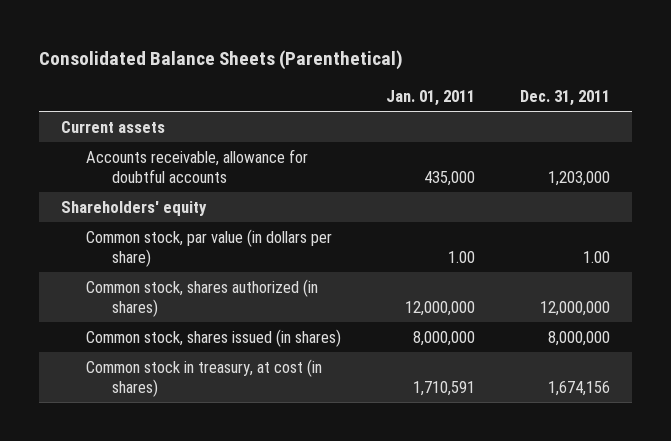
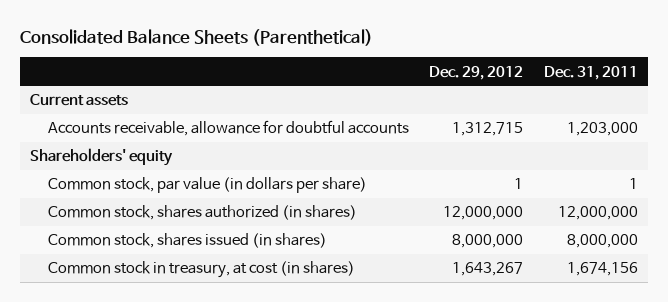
- | Jan. 01, 2011 | Dec. 31, 2011
+ | Dec. 29, 2012 | Dec. 31, 2011
- Common stock, par value (in dollars per share) | 1.00 | 1.00
+ Common stock, par value (in dollars per share) | 1 | 1

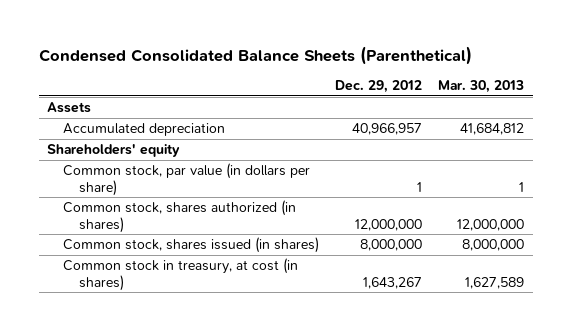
- Consolidated Balance Sheets (Parenthetical)
+ Condensed Consolidated Balance Sheets (Parenthetical)
- | Dec. 29, 2012 | Dec. 31, 2011
+ | Dec. 29, 2012 | Mar. 30, 2013
- Current assets
- Accounts receivable, allowance for doubtful accounts | 1,312,715 | 1,203,000
+ Assets
+ Accumulated depreciation | 40,966,957 | 41,684,812

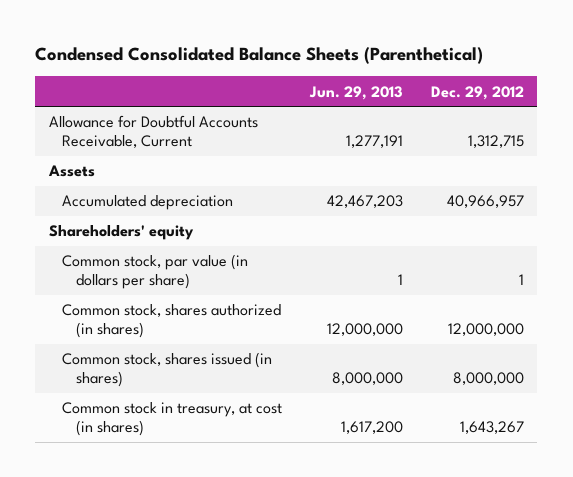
- | Dec. 29, 2012 | Mar. 30, 2013
+ | Jun. 29, 2013 | Dec. 29, 2012
+ Allowance for Doubtful Accounts Receivable, Current | 1,277,191 | 1,312,715

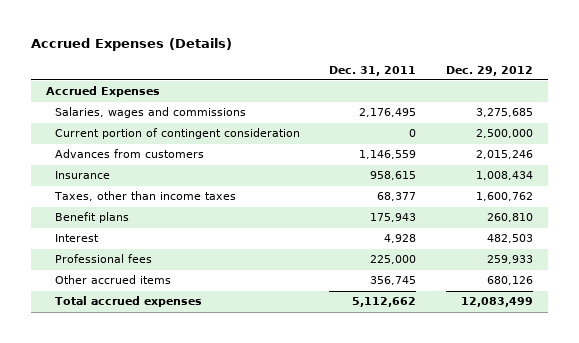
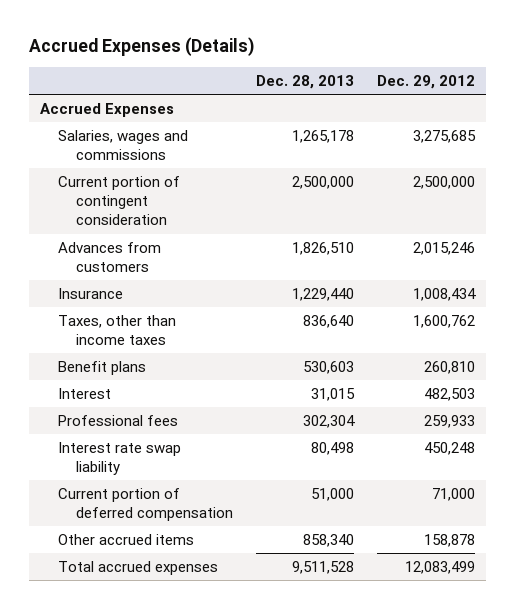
- | Dec. 31, 2011 | Dec. 29, 2012
+ | Dec. 28, 2013 | Dec. 29, 2012
- Other accrued items | 356,745 | 680,126
+ Interest rate swap liability | 80,498 | 450,248
+ Current portion of deferred compensation | 51,000 | 71,000
+ Other accrued items | 858,340 | 158,878

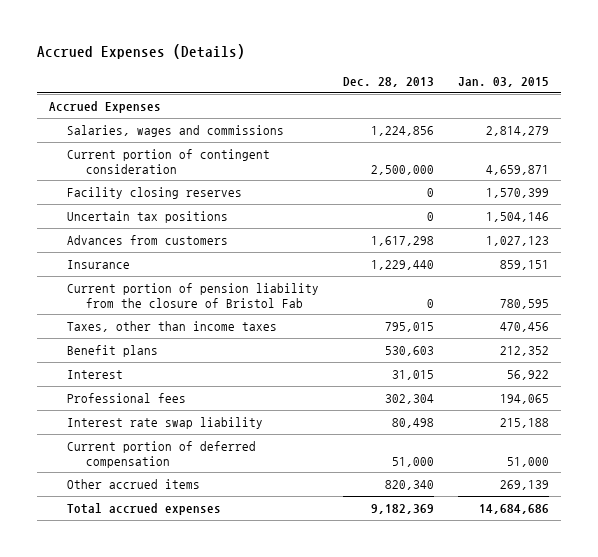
- | Dec. 28, 2013 | Dec. 29, 2012
+ | Dec. 28, 2013 | Jan. 03, 2015
- Salaries, wages and commissions | 1,265,178 | 3,275,685
+ Salaries, wages and commissions | 1,224,856 | 2,814,279
- Advances from customers | 1,826,510 | 2,015,246
+ Facility closing reserves | 0 | 1,570,399
+ Uncertain tax positions | 0 | 1,504,146
+ Advances from customers | 1,617,298 | 1,027,123
- Taxes, other than income taxes | 836,640 | 1,600,762
+ Current portion of pension liability from the closure of Bristol Fab | 0 | 780,595
+ Taxes, other than income taxes | 795,015 | 470,456
- Other accrued items | 858,340 | 158,878
- Total accrued expenses | 9,511,528 | 12,083,499
+ Other accrued items | 820,340 | 269,139
+ Total accrued expenses | 9,182,369 | 14,684,686

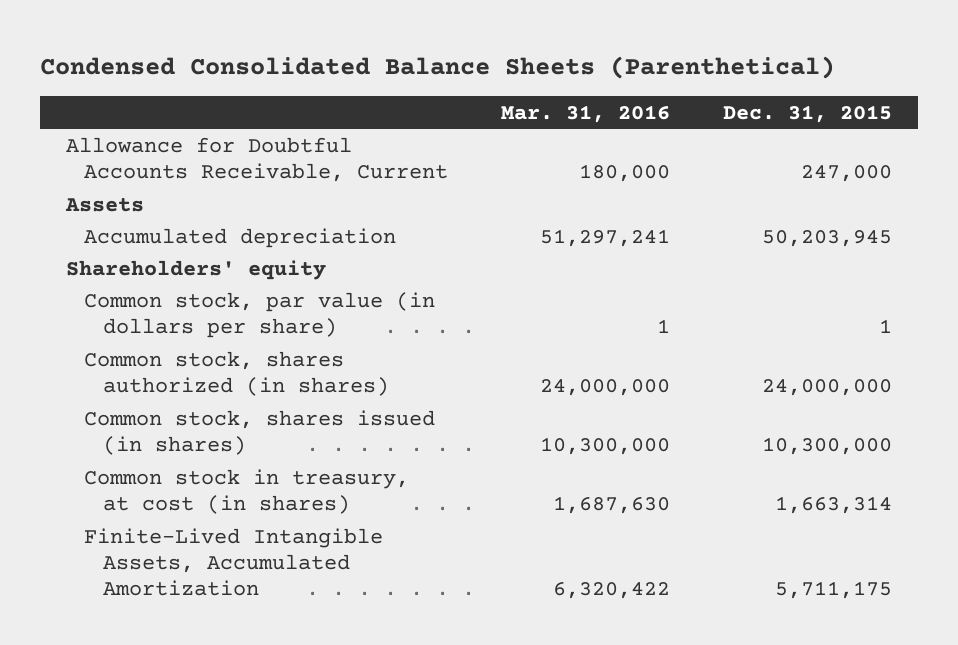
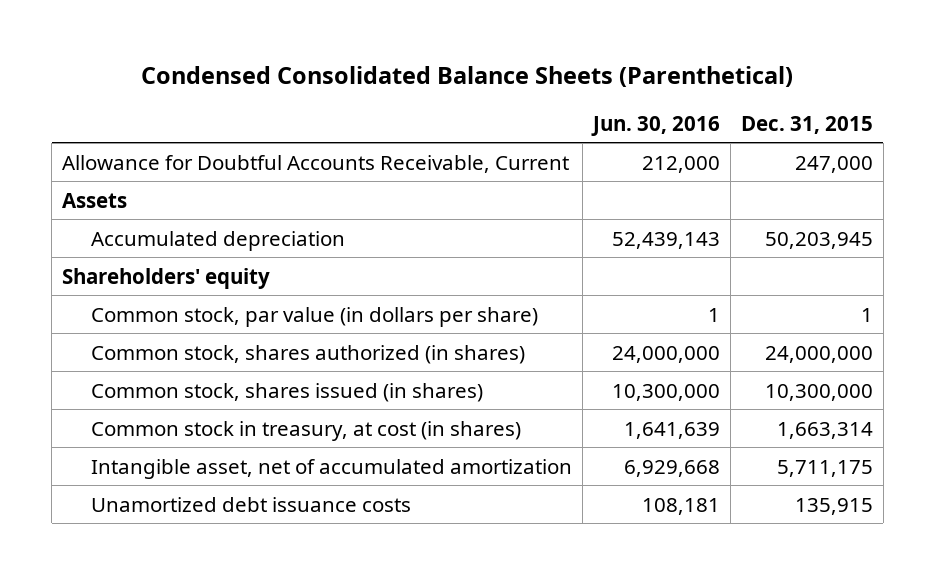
- | Mar. 31, 2016 | Dec. 31, 2015
+ | Jun. 30, 2016 | Dec. 31, 2015
- Finite-Lived Intangible Assets, Accumulated Amortization | 6,320,422 | 5,711,175
+ Intangible asset, net of accumulated amortization | 6,929,668 | 5,711,175
+ Unamortized debt issuance costs | 108,181 | 135,915

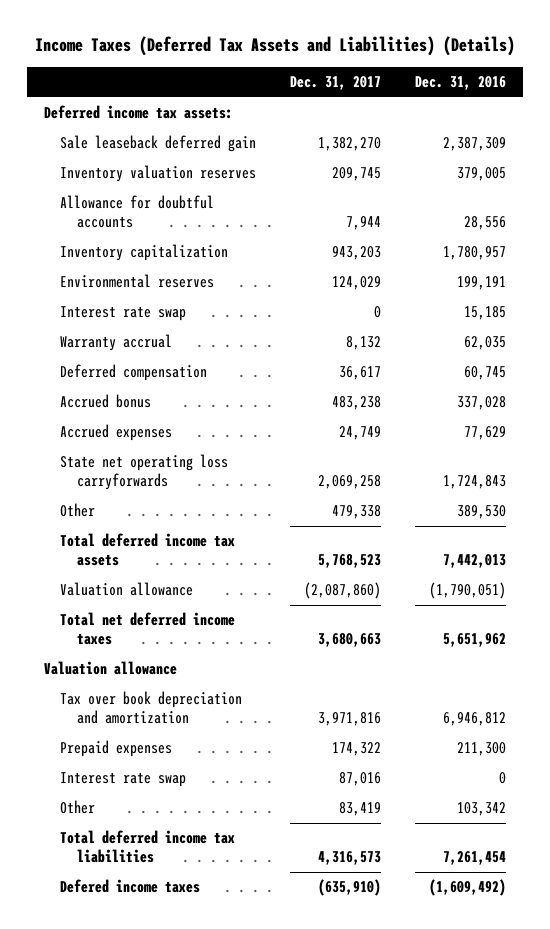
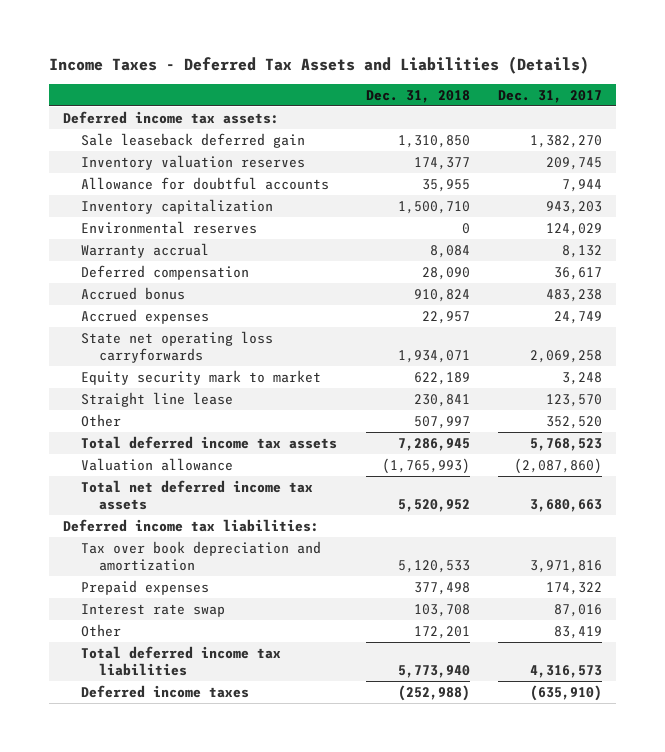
- Income Taxes (Deferred Tax Assets and Liabilities) (Details)
+ Income Taxes - Deferred Tax Assets and Liabilities (Details)
- | Dec. 31, 2017 | Dec. 31, 2016
+ | Dec. 31, 2018 | Dec. 31, 2017
- Interest rate swap | 0 | 15,185
- Other | 479,338 | 389,530
+ Equity security mark to market | 622,189 | 3,248
+ Straight line lease | 230,841 | 123,570
+ Other | 507,997 | 352,520
- Total net deferred income taxes | 3,680,663 | 5,651,962
- Valuation allowance
+ Total net deferred income tax assets | 5,520,952 | 3,680,663
+ Deferred income tax liabilities:
- Defered income taxes | (635,910) | (1,609,492)
+ Deferred income taxes | (252,988) | (635,910)

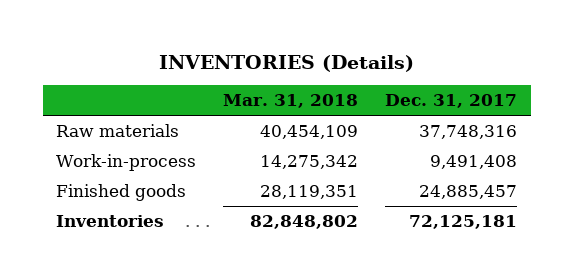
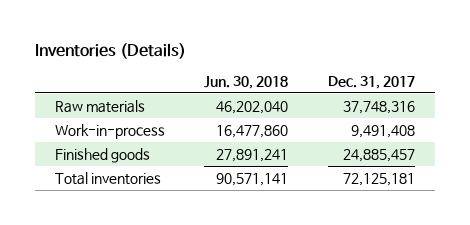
- INVENTORIES (Details)
+ Inventories (Details)
- | Mar. 31, 2018 | Dec. 31, 2017
+ | Jun. 30, 2018 | Dec. 31, 2017
- Inventories | 82,848,802 | 72,125,181
+ Total inventories | 90,571,141 | 72,125,181

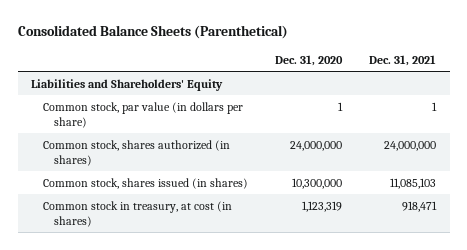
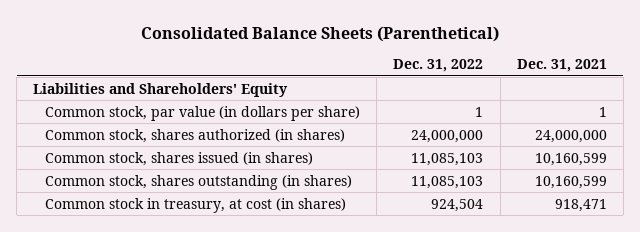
- | Dec. 31, 2020 | Dec. 31, 2021
+ | Dec. 31, 2022 | Dec. 31, 2021
- Common stock, shares issued (in shares) | 10,300,000 | 11,085,103
+ Common stock, shares issued (in shares) | 11,085,103 | 10,160,599
+ Common stock, shares outstanding (in shares) | 11,085,103 | 10,160,599

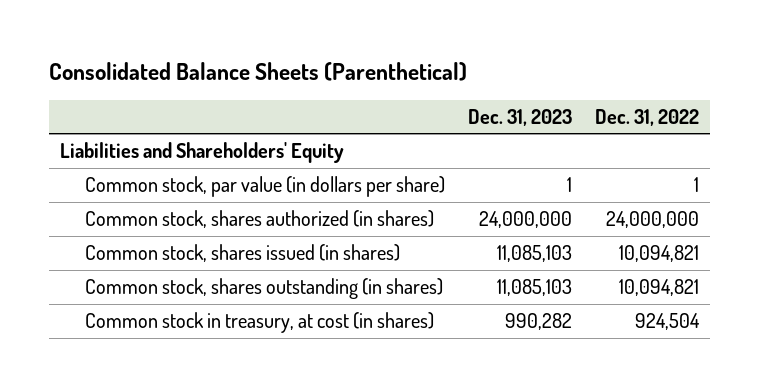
- | Dec. 31, 2022 | Dec. 31, 2021
+ | Dec. 31, 2023 | Dec. 31, 2022
- Common stock, shares issued (in shares) | 11,085,103 | 10,160,599
- Common stock, shares outstanding (in shares) | 11,085,103 | 10,160,599
+ Common stock, shares issued (in shares) | 11,085,103 | 10,094,821
+ Common stock, shares outstanding (in shares) | 11,085,103 | 10,094,821

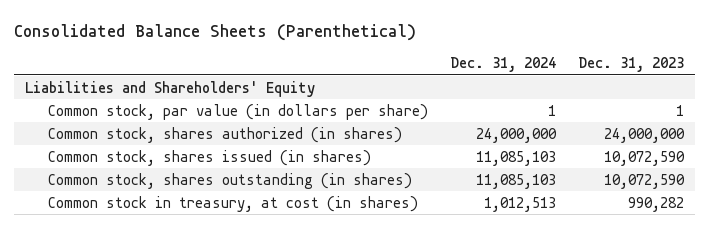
- | Dec. 31, 2023 | Dec. 31, 2022
+ | Dec. 31, 2024 | Dec. 31, 2023
- Common stock, shares issued (in shares) | 11,085,103 | 10,094,821
- Common stock, shares outstanding (in shares) | 11,085,103 | 10,094,821
+ Common stock, shares issued (in shares) | 11,085,103 | 10,072,590
+ Common stock, shares outstanding (in shares) | 11,085,103 | 10,072,590

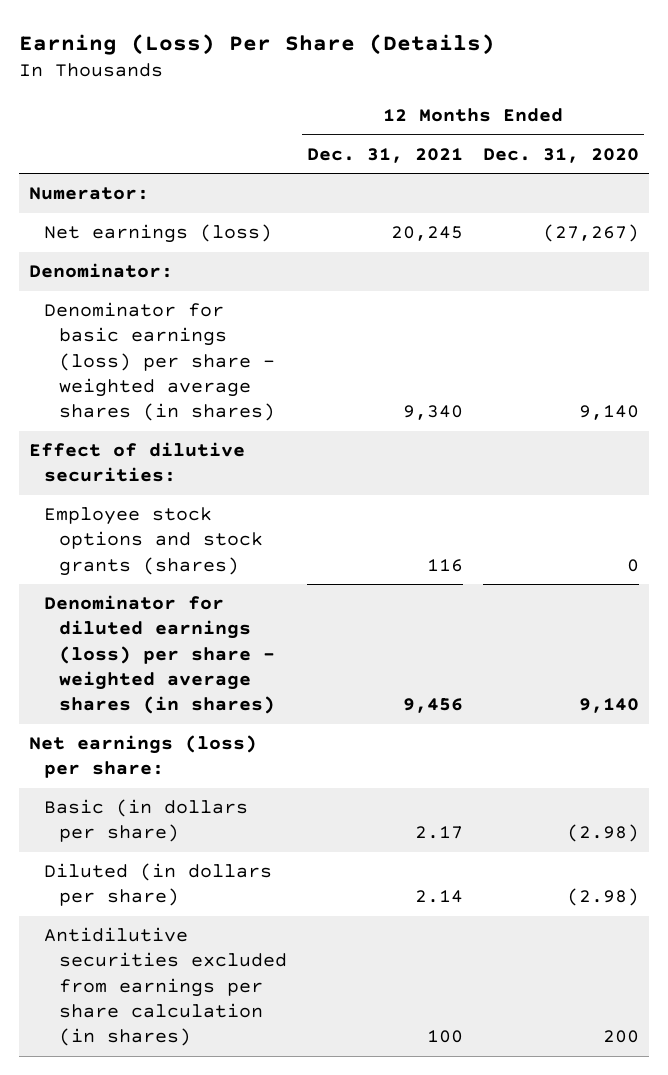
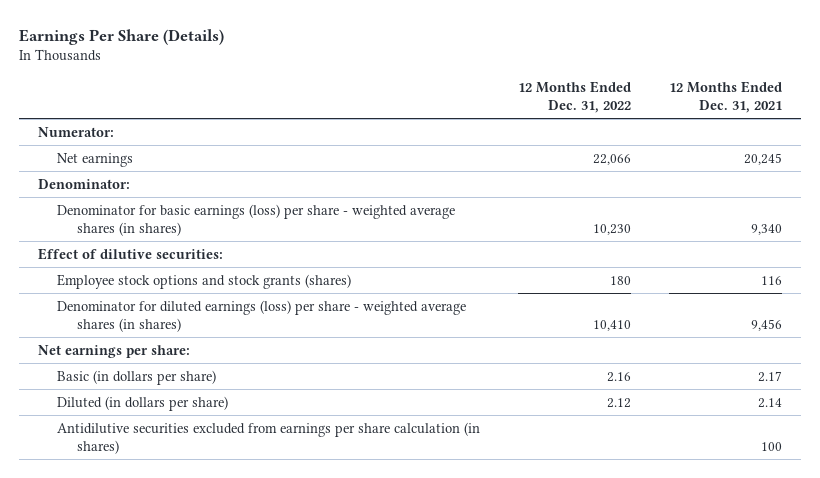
- Earning (Loss) Per Share (Details)
+ Earnings Per Share (Details)
- | 12 Months Ended Dec. 31, 2021 | 12 Months Ended Dec. 31, 2020
+ | 12 Months Ended Dec. 31, 2022 | 12 Months Ended Dec. 31, 2021
- Net earnings (loss) | 20,245 | (27,267)
+ Net earnings | 22,066 | 20,245
- Net earnings (loss) per share:
+ Net earnings per share:

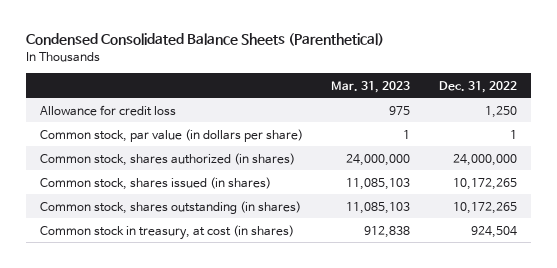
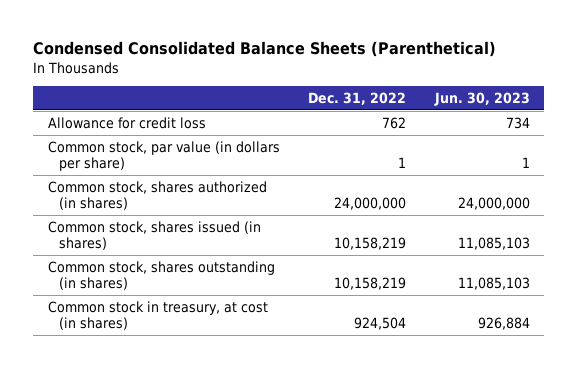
- | Mar. 31, 2023 | Dec. 31, 2022
+ | Dec. 31, 2022 | Jun. 30, 2023
- Allowance for credit loss | 975 | 1,250
+ Allowance for credit loss | 762 | 734
- Common stock, shares issued (in shares) | 11,085,103 | 10,172,265
- Common stock, shares outstanding (in shares) | 11,085,103 | 10,172,265
+ Common stock, shares issued (in shares) | 10,158,219 | 11,085,103
+ Common stock, shares outstanding (in shares) | 10,158,219 | 11,085,103

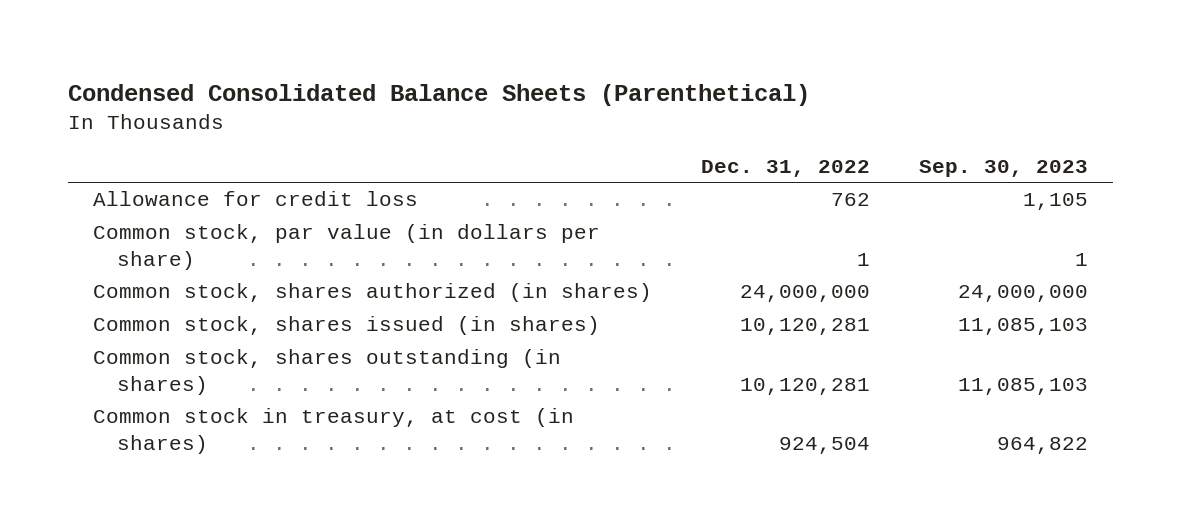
- | Dec. 31, 2022 | Jun. 30, 2023
+ | Dec. 31, 2022 | Sep. 30, 2023
- Common stock, shares issued (in shares) | 10,158,219 | 11,085,103
- Common stock, shares outstanding (in shares) | 10,158,219 | 11,085,103
+ Common stock, shares issued (in shares) | 10,120,281 | 11,085,103
+ Common stock, shares outstanding (in shares) | 10,120,281 | 11,085,103

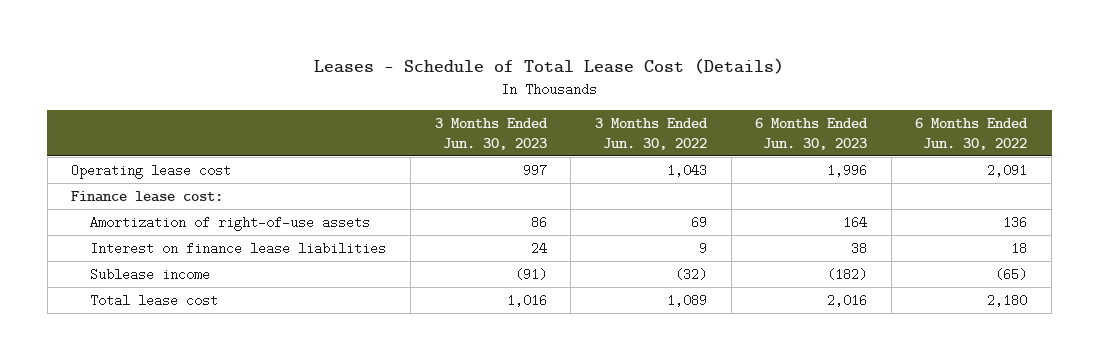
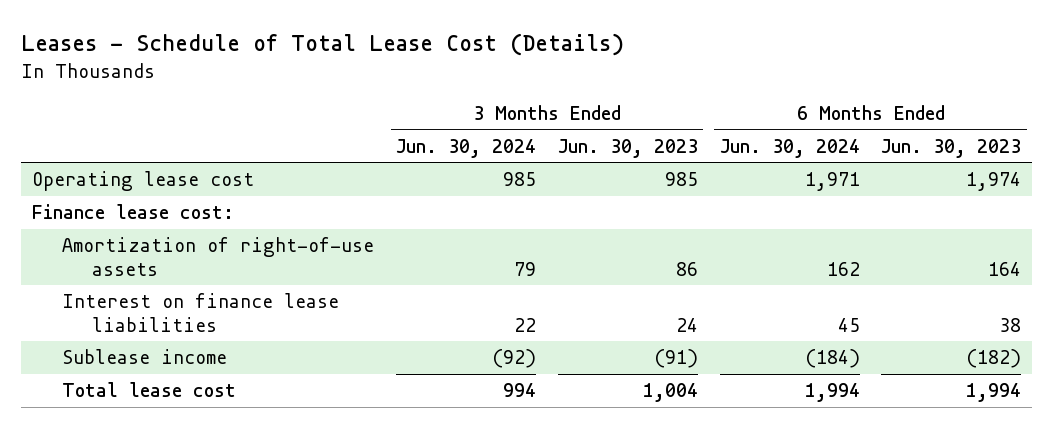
- | 3 Months Ended Jun. 30, 2023 | 3 Months Ended Jun. 30, 2022 | 6 Months Ended Jun. 30, 2023 | 6 Months Ended Jun. 30, 2022
+ | 3 Months Ended Jun. 30, 2024 | 3 Months Ended Jun. 30, 2023 | 6 Months Ended Jun. 30, 2024 | 6 Months Ended Jun. 30, 2023
- Operating lease cost | 997 | 1,043 | 1,996 | 2,091
+ Operating lease cost | 985 | 985 | 1,971 | 1,974
- Total lease cost | 1,016 | 1,089 | 2,016 | 2,180
+ Total lease cost | 994 | 1,004 | 1,994 | 1,994

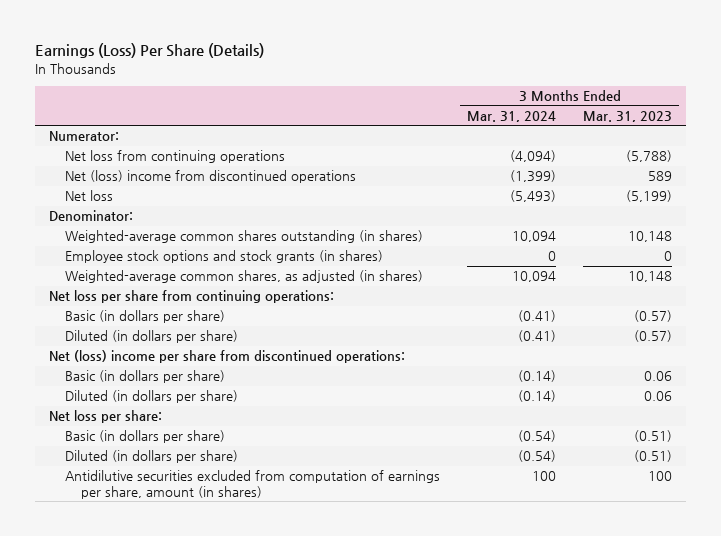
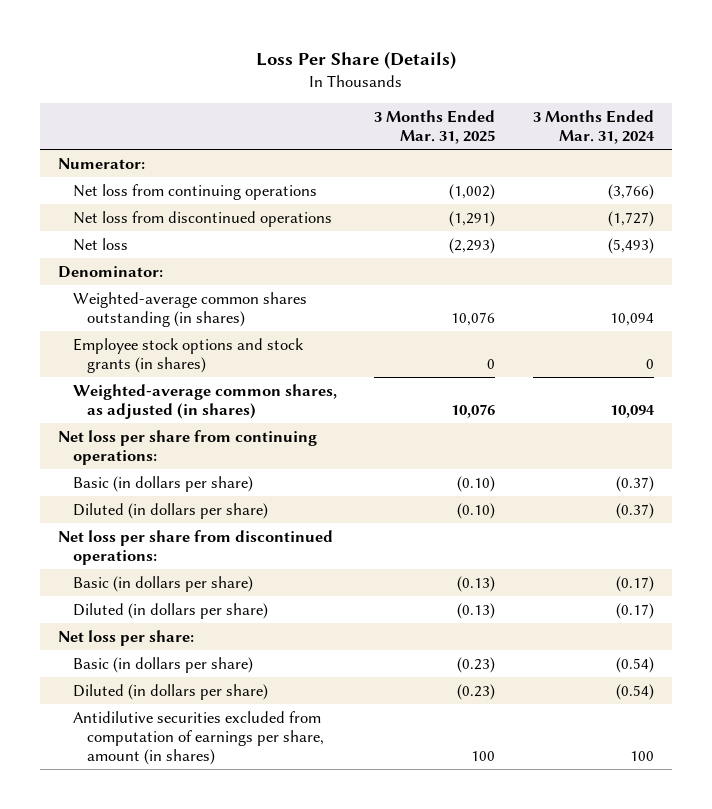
- Earnings (Loss) Per Share (Details)
+ Loss Per Share (Details)
- | 3 Months Ended Mar. 31, 2024 | 3 Months Ended Mar. 31, 2023
+ | 3 Months Ended Mar. 31, 2025 | 3 Months Ended Mar. 31, 2024
- Net loss from continuing operations | (4,094) | (5,788)
- Net (loss) income from discontinued operations | (1,399) | 589
+ Net loss from continuing operations | (1,002) | (3,766)
+ Net loss from discontinued operations | (1,291) | (1,727)
- Basic (in dollars per share) | (0.41) | (0.57)
- Diluted (in dollars per share) | (0.41) | (0.57)
- Net (loss) income per share from discontinued operations:
- Basic (in dollars per share) | (0.14) | 0.06
- Diluted (in dollars per share) | (0.14) | 0.06
+ Basic (in dollars per share) | (0.10) | (0.37)
+ Diluted (in dollars per share) | (0.10) | (0.37)
+ Net loss per share from discontinued operations:
+ Basic (in dollars per share) | (0.13) | (0.17)
+ Diluted (in dollars per share) | (0.13) | (0.17)

